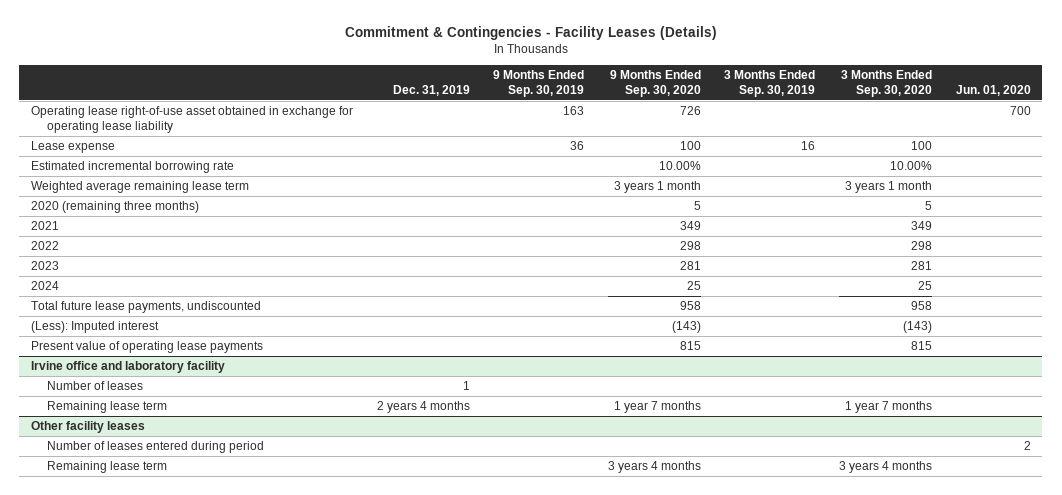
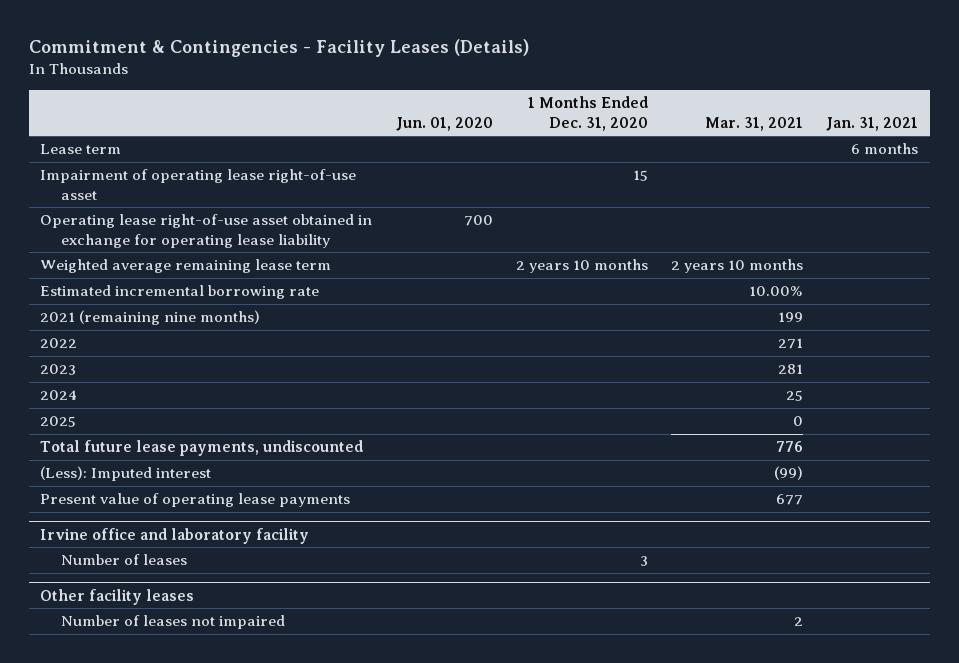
- | Dec. 31, 2019 | 9 Months Ended Sep. 30, 2019 | 9 Months Ended Sep. 30, 2020 | 3 Months Ended Sep. 30, 2019 | 3 Months Ended Sep. 30, 2020 | Jun. 01, 2020
+ | Jun. 01, 2020 | 1 Months Ended Dec. 31, 2020 | Mar. 31, 2021 | Jan. 31, 2021
+ Lease term | | | | 6 months
+ Impairment of operating lease right-of-use asset | | 15 | |
- Lease expense | | 36 | 100 | 16 | 100 |
- 2020 (remaining three months) | | | 5 | | 5 |
- 2021 | | | 349 | | 349 |
moved down: Estimated incremental borrowing rate | | | 10.00% |
+ 2021 (remaining nine months) | | | 199 |
+ 2025 | | | 0 |
@ Irvine office and laboratory facility
- Remaining lease term | 2 years 4 months | | 1 year 7 months | | 1 year 7 months |
@ Other facility leases
- Number of leases entered during period | | | | | | 2
- Remaining lease term | | | 3 years 4 months | | 3 years 4 months |
+ Number of leases not impaired | | | 2 |

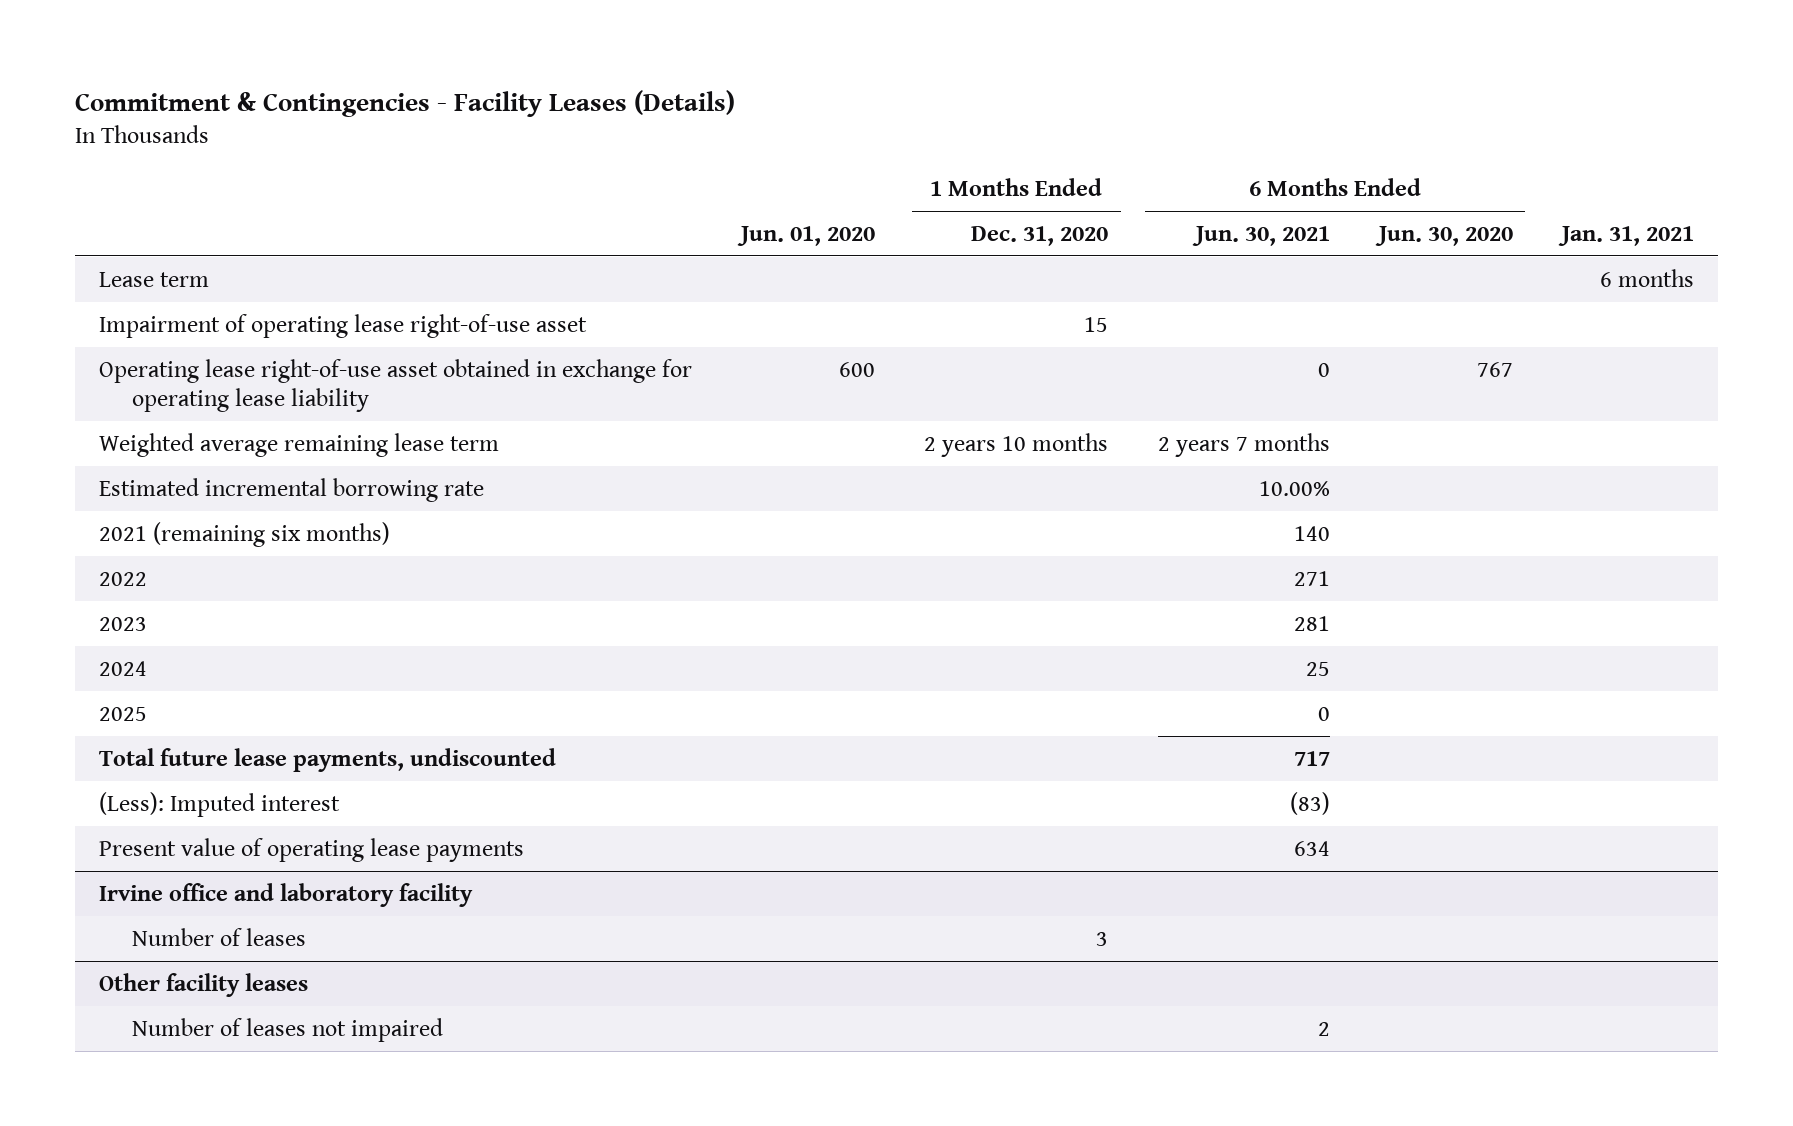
- | Jun. 01, 2020 | 1 Months Ended Dec. 31, 2020 | Mar. 31, 2021 | Jan. 31, 2021
+ | Jun. 01, 2020 | 1 Months Ended Dec. 31, 2020 | 6 Months Ended Jun. 30, 2021 | 6 Months Ended Jun. 30, 2020 | Jan. 31, 2021
- Operating lease right-of-use asset obtained in exchange for operating lease liability | 700 | | |
+ Operating lease right-of-use asset obtained in exchange for operating lease liability | 600 | | 0 | 767 |
- 2021 (remaining nine months) | | | 199 |
+ 2021 (remaining six months) | | | 140 | |

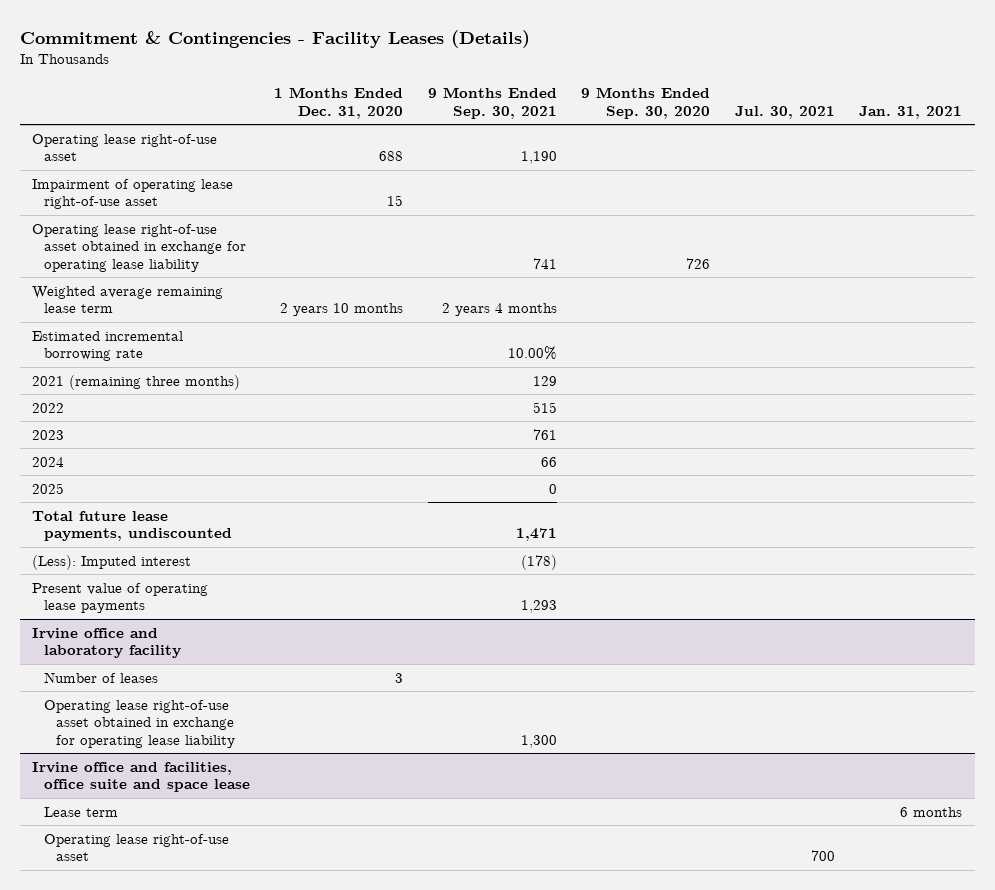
- | Jun. 01, 2020 | 1 Months Ended Dec. 31, 2020 | 6 Months Ended Jun. 30, 2021 | 6 Months Ended Jun. 30, 2020 | Jan. 31, 2021
+ | 1 Months Ended Dec. 31, 2020 | 9 Months Ended Sep. 30, 2021 | 9 Months Ended Sep. 30, 2020 | Jul. 30, 2021 | Jan. 31, 2021
- Lease term | | | | | 6 months
+ Operating lease right-of-use asset | 688 | 1,190 | | |
- 2021 (remaining six months) | | | 140 | |
+ 2021 (remaining three months) | | 129 | | |
- Other facility leases
- Number of leases not impaired | | | 2 | |
@ Irvine office and laboratory facility
+ Operating lease right-of-use asset obtained in exchange for operating lease liability | | 1,300 | | |
+ Irvine office and facilities, office suite and space lease
+ Lease term | | | | | 6 months
+ Operating lease right-of-use asset | | | | 700 |

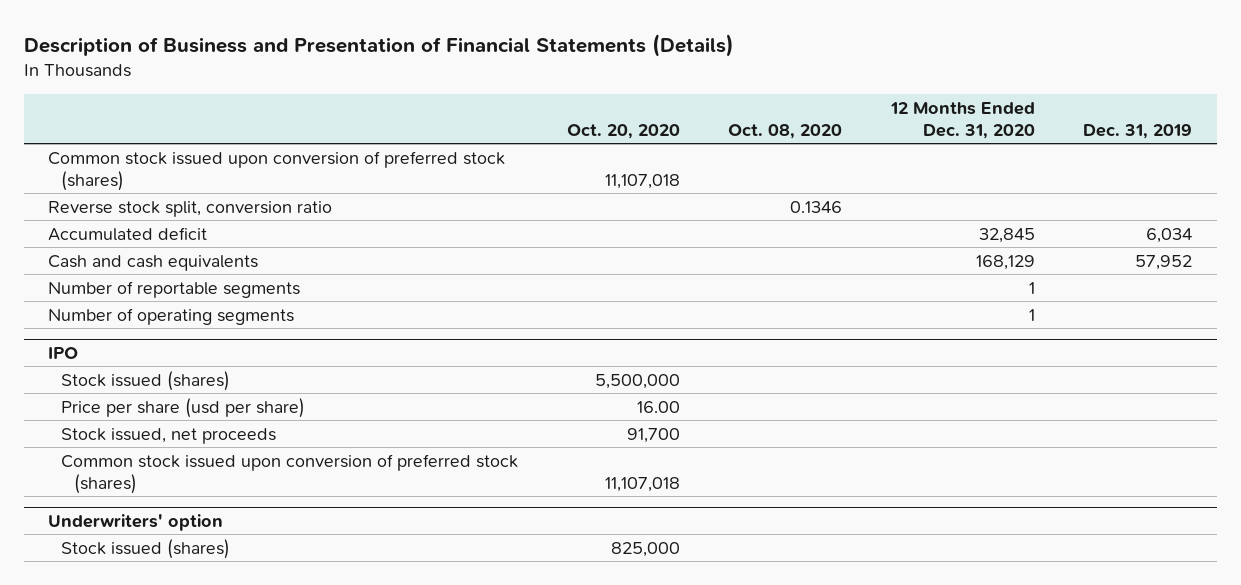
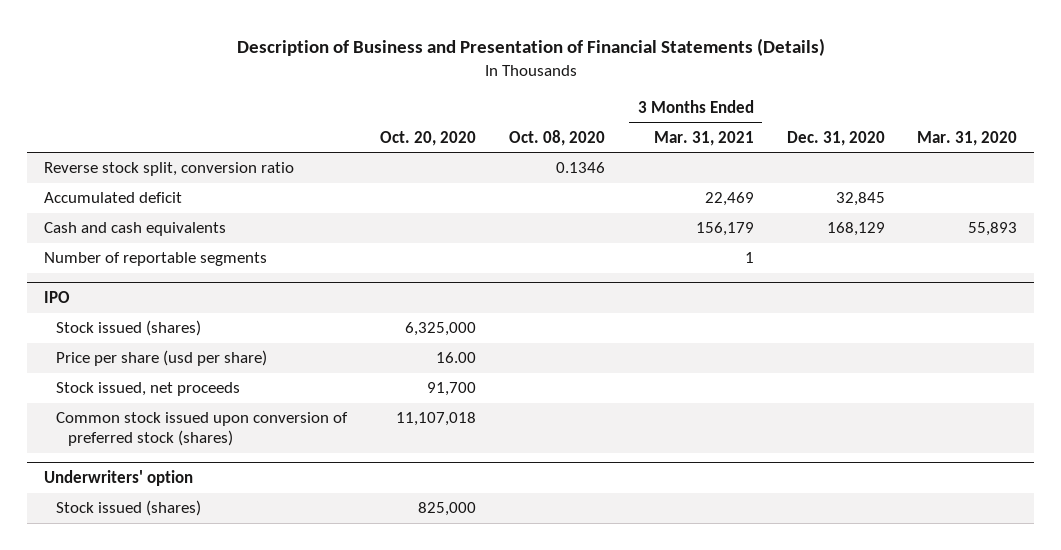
- | Oct. 20, 2020 | Oct. 08, 2020 | 12 Months Ended Dec. 31, 2020 | Dec. 31, 2019
+ | Oct. 20, 2020 | Oct. 08, 2020 | 3 Months Ended Mar. 31, 2021 | Dec. 31, 2020 | Mar. 31, 2020
- Common stock issued upon conversion of preferred stock (shares) | 11,107,018 | | |
- Number of operating segments | | | 1 |
@ IPO
- Stock issued (shares) | 5,500,000 | | |
+ Stock issued (shares) | 6,325,000 | | | |

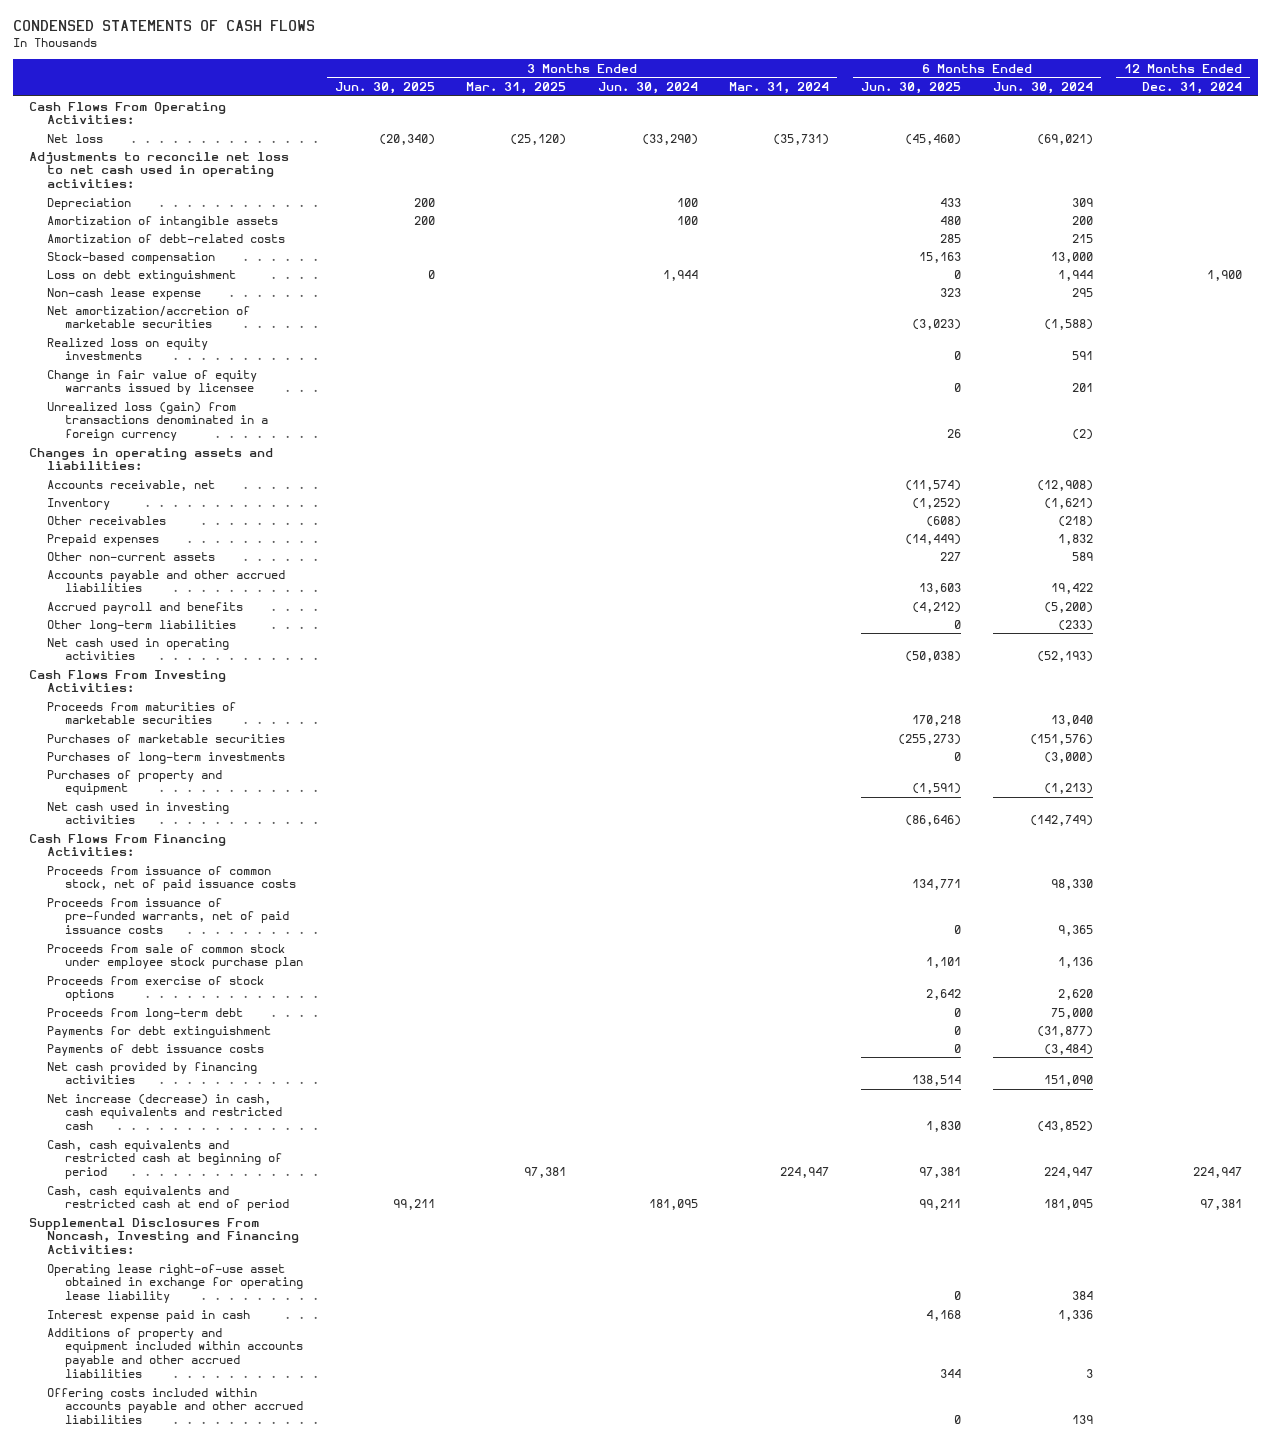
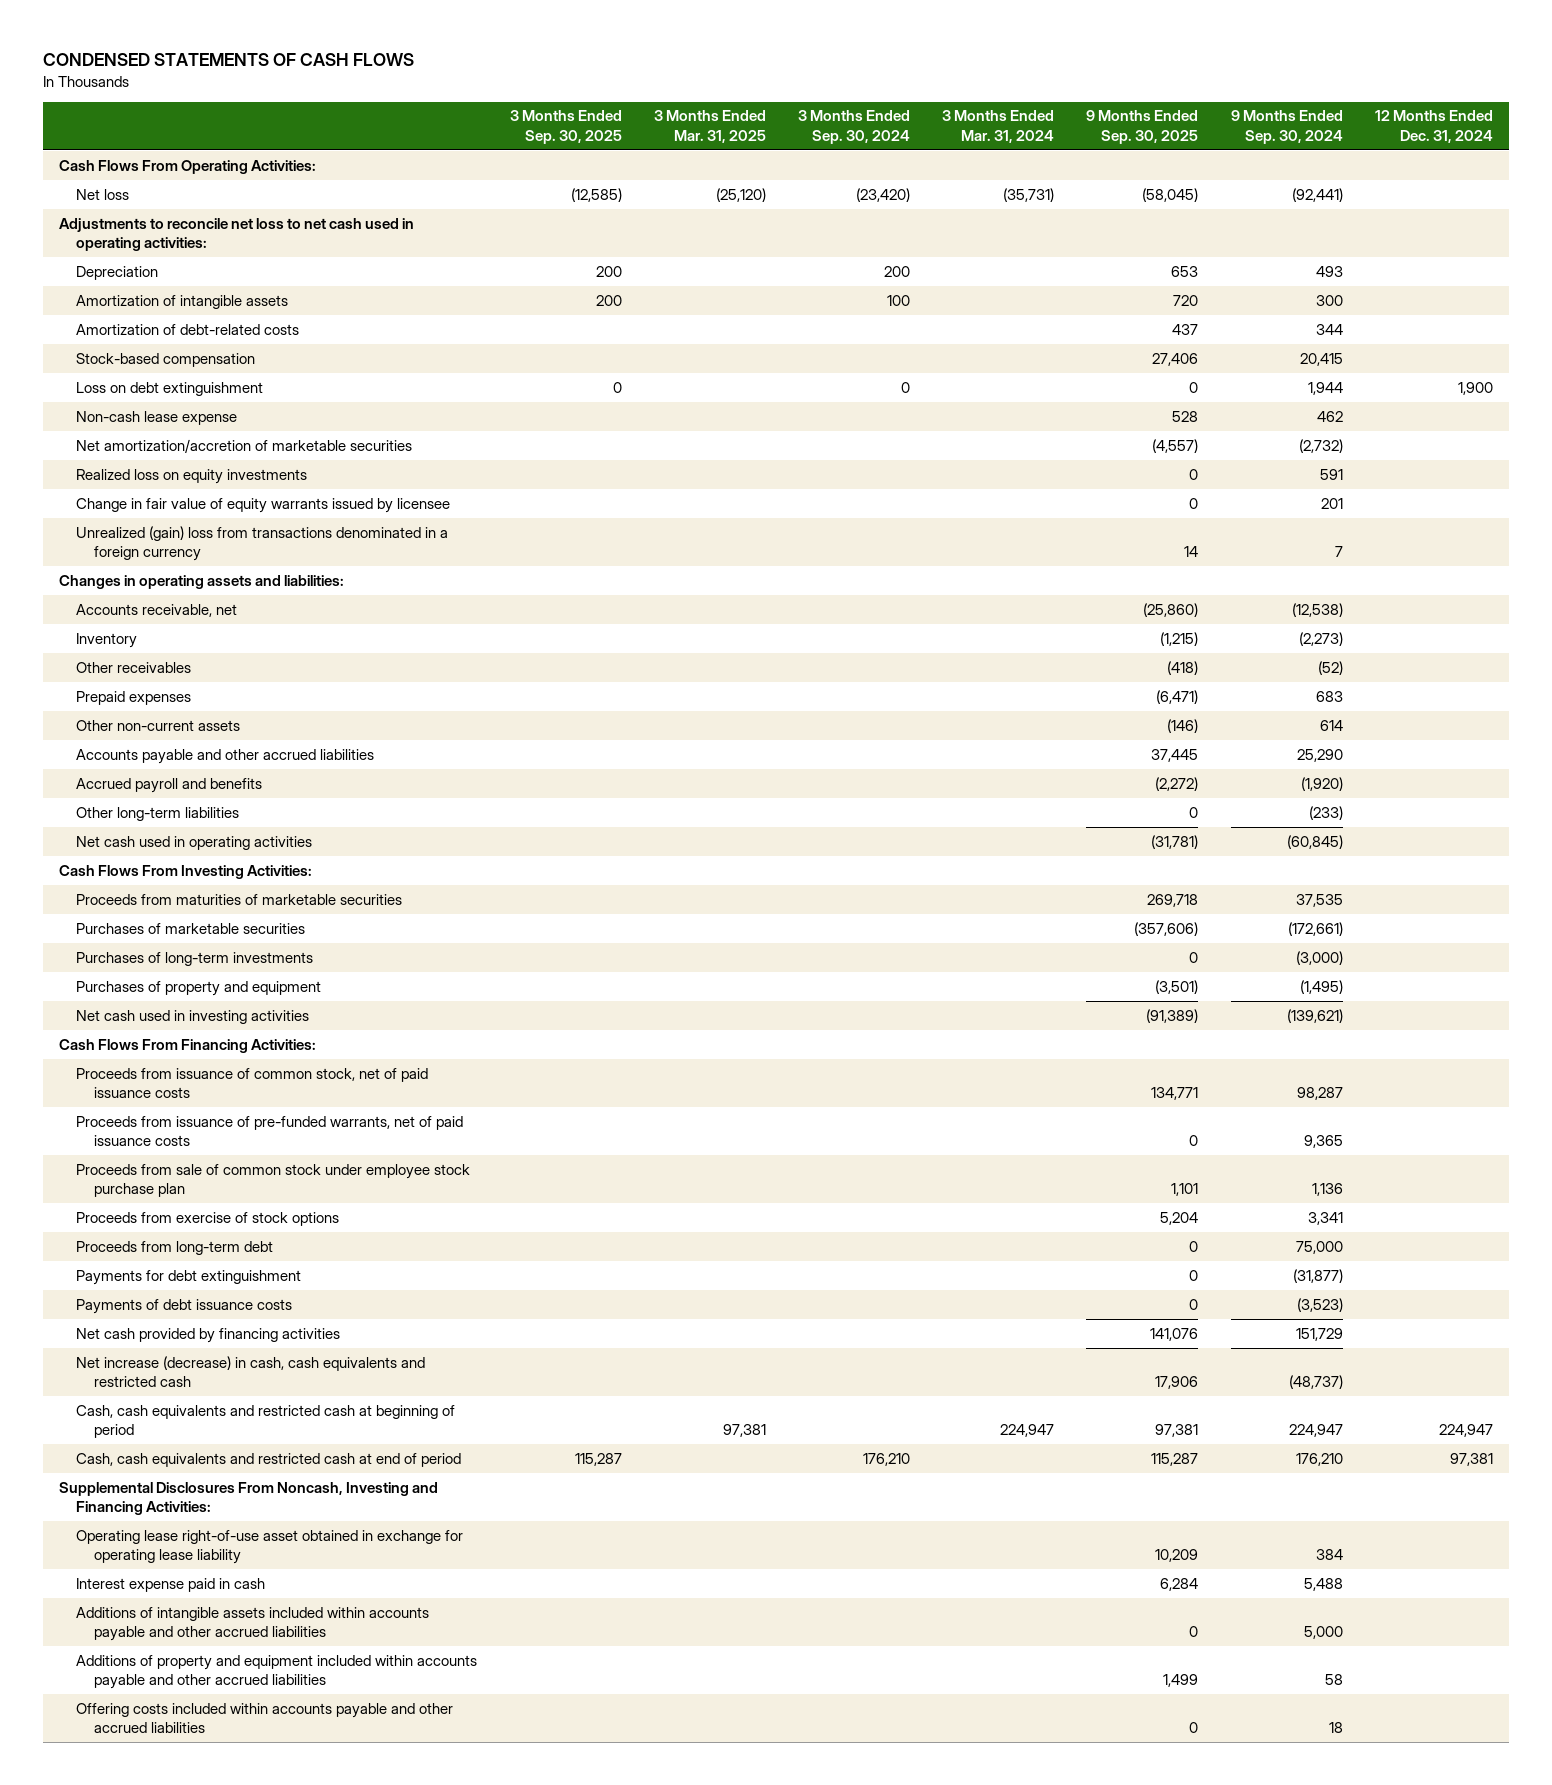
- | 3 Months Ended Jun. 30, 2025 | 3 Months Ended Mar. 31, 2025 | 3 Months Ended Jun. 30, 2024 | 3 Months Ended Mar. 31, 2024 | 6 Months Ended Jun. 30, 2025 | 6 Months Ended Jun. 30, 2024 | 12 Months Ended Dec. 31, 2024
+ | 3 Months Ended Sep. 30, 2025 | 3 Months Ended Mar. 31, 2025 | 3 Months Ended Sep. 30, 2024 | 3 Months Ended Mar. 31, 2024 | 9 Months Ended Sep. 30, 2025 | 9 Months Ended Sep. 30, 2024 | 12 Months Ended Dec. 31, 2024
- Unrealized loss (gain) from transactions denominated in a foreign currency | | | | | 26 | (2) |
+ Unrealized (gain) loss from transactions denominated in a foreign currency | | | | | 14 | 7 |
+ Additions of intangible assets included within accounts payable and other accrued liabilities | | | | | 0 | 5,000 |

